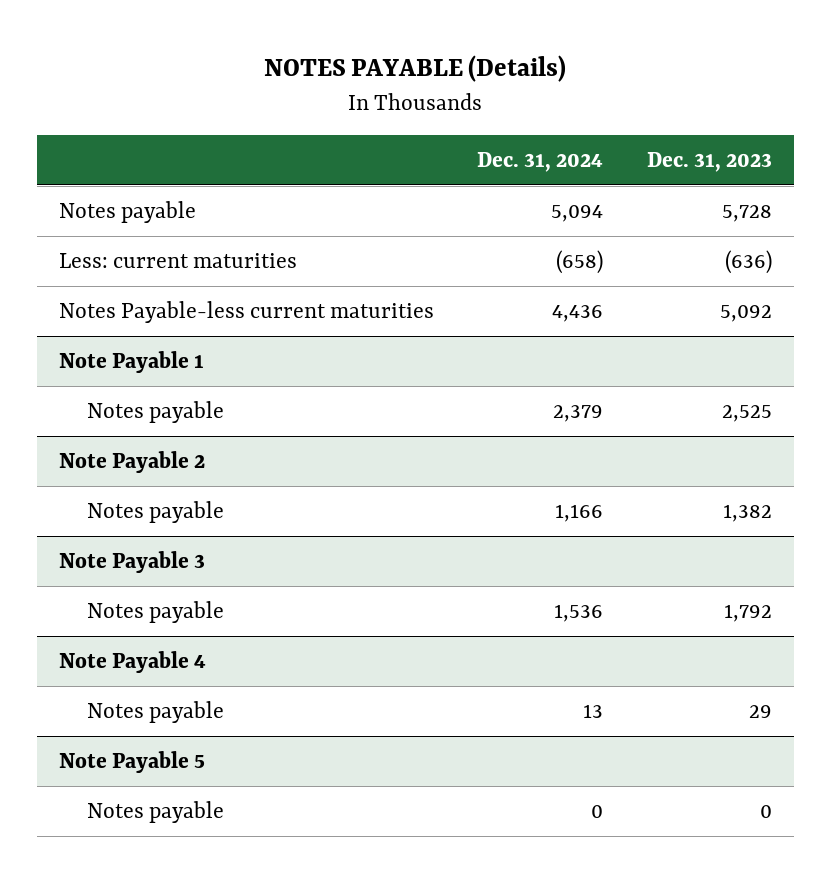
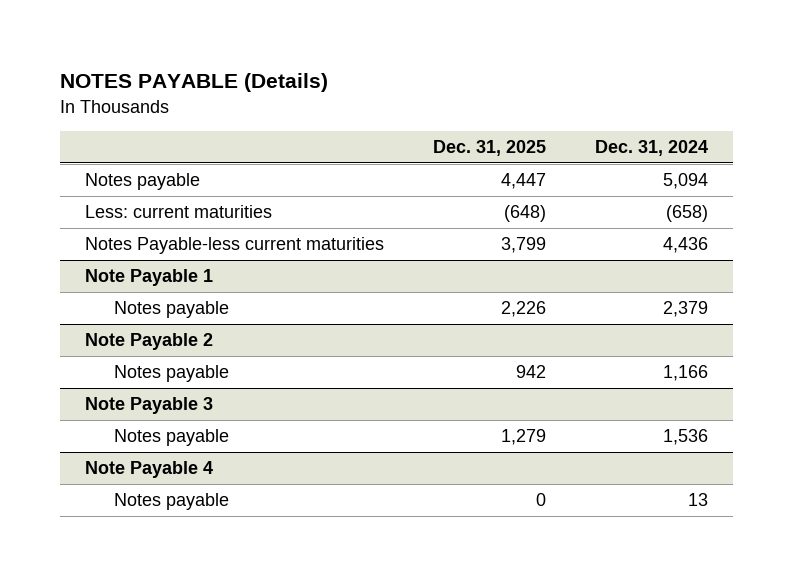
- | Dec. 31, 2024 | Dec. 31, 2023
+ | Dec. 31, 2025 | Dec. 31, 2024
- Note Payable 5
- Notes payable | 0 | 0

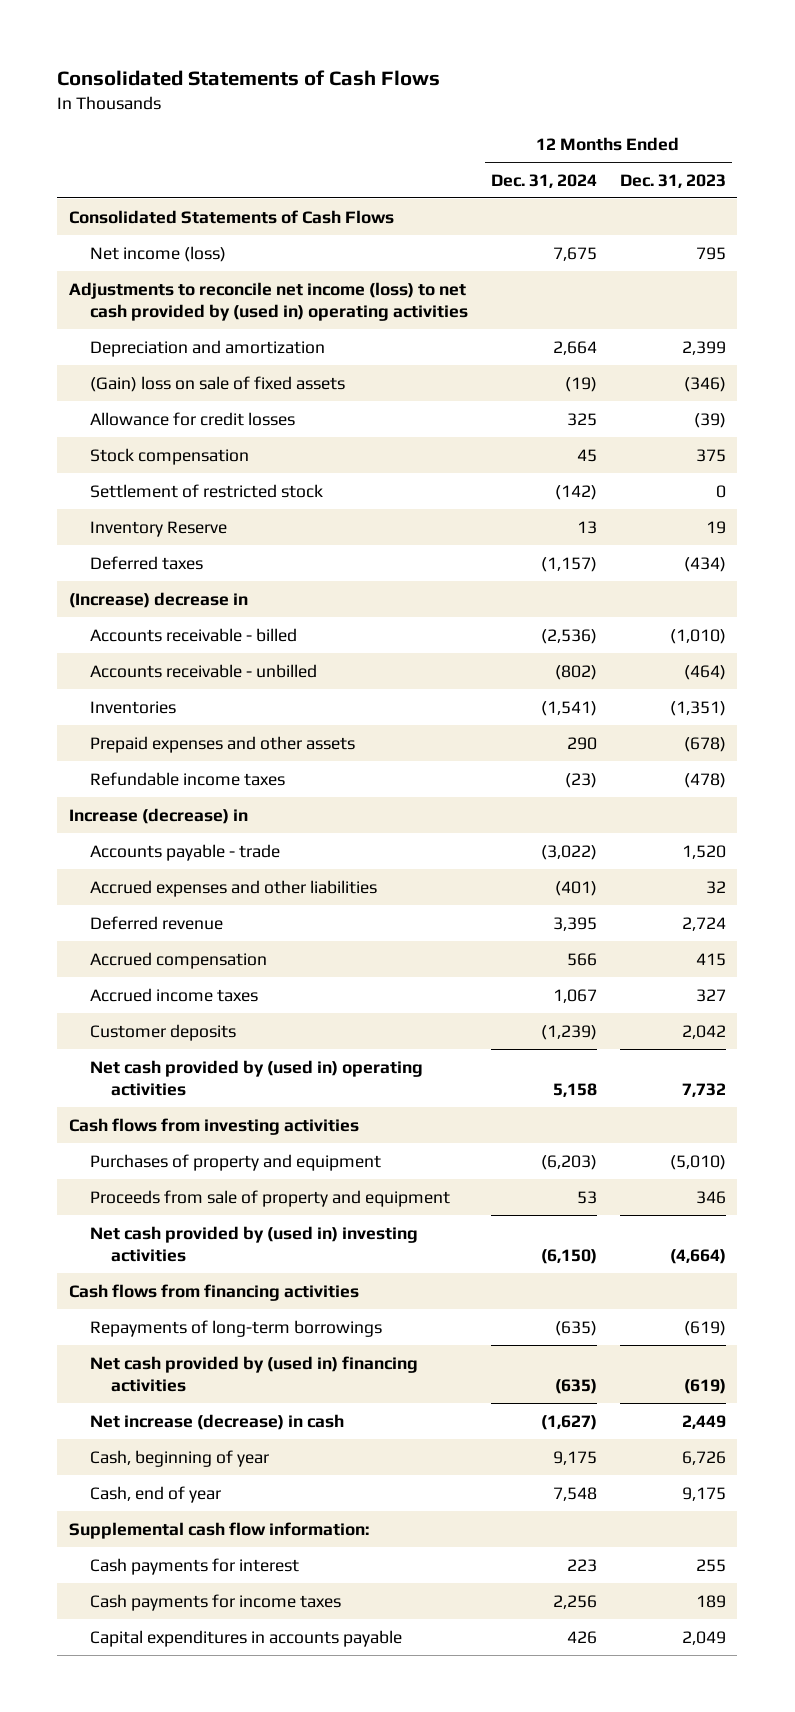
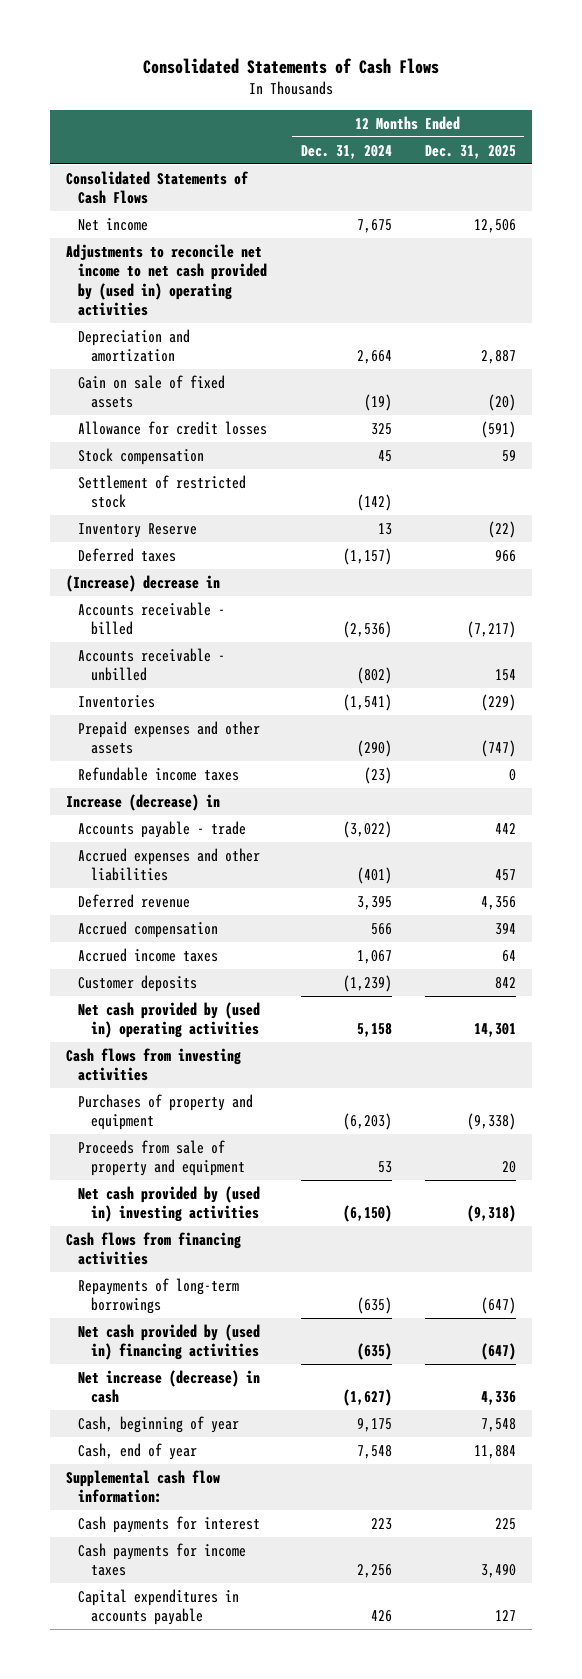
- | 12 Months Ended Dec. 31, 2024 | 12 Months Ended Dec. 31, 2023
+ | 12 Months Ended Dec. 31, 2024 | 12 Months Ended Dec. 31, 2025
- Net income (loss) | 7,675 | 795
- Adjustments to reconcile net income (loss) to net cash provided by (used in) operating activities
+ Net income | 7,675 | 12,506
+ Adjustments to reconcile net income to net cash provided by (used in) operating activities
- (Gain) loss on sale of fixed assets | (19) | (346)
+ Gain on sale of fixed assets | (19) | (20)
- Prepaid expenses and other assets | 290 | (678)
+ Prepaid expenses and other assets | (290) | (747)

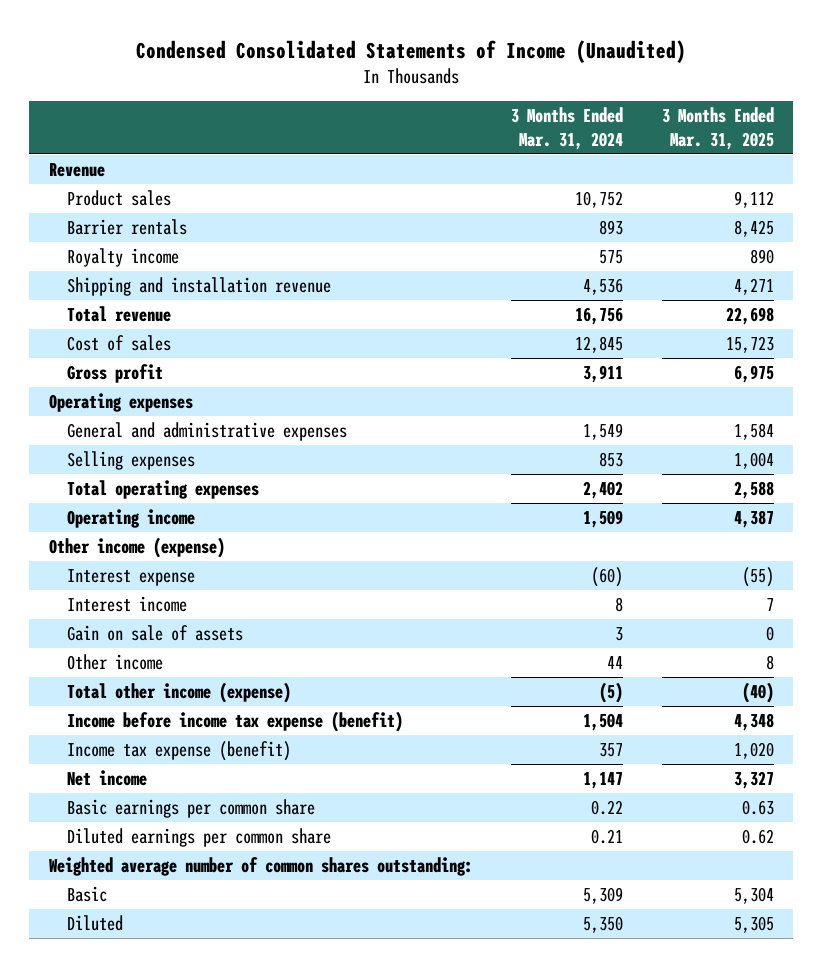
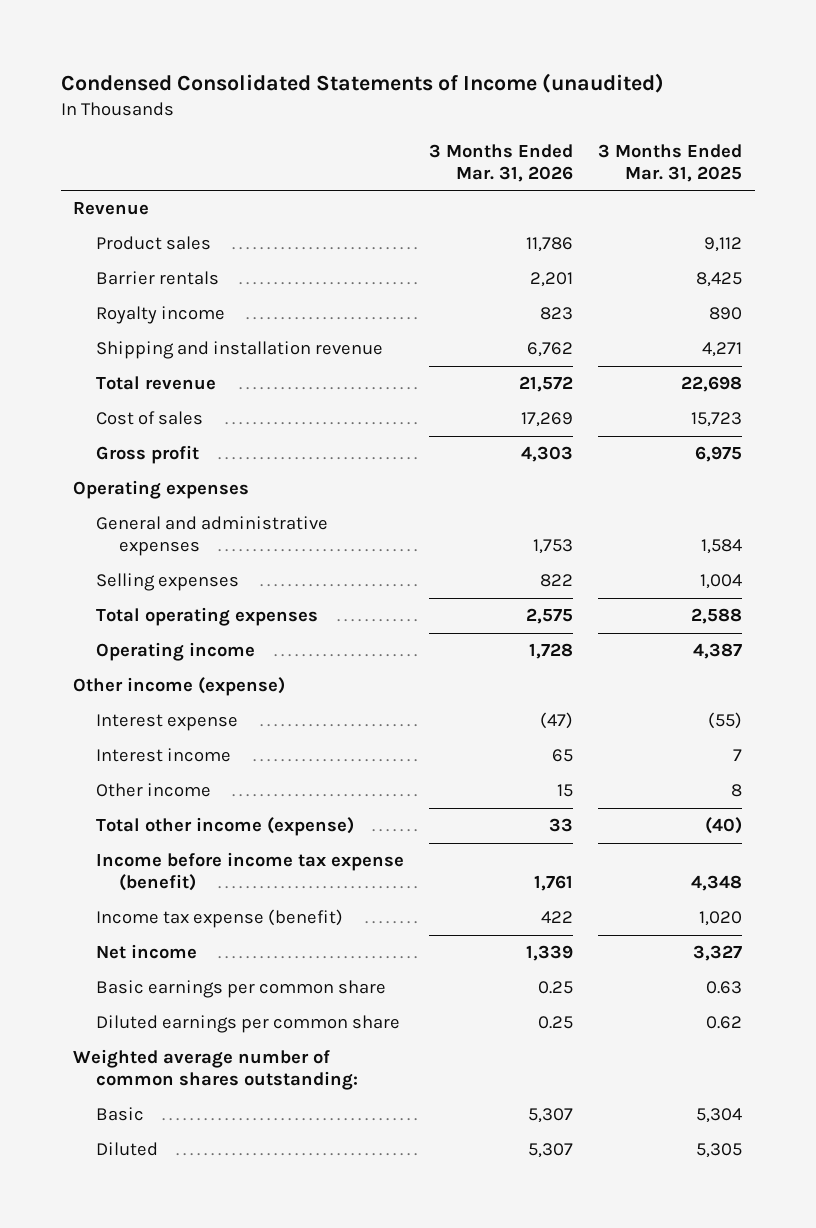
- Condensed Consolidated Statements of Income (Unaudited)
+ Condensed Consolidated Statements of Income (unaudited)
- | 3 Months Ended Mar. 31, 2024 | 3 Months Ended Mar. 31, 2025
+ | 3 Months Ended Mar. 31, 2026 | 3 Months Ended Mar. 31, 2025
- Gain on sale of assets | 3 | 0

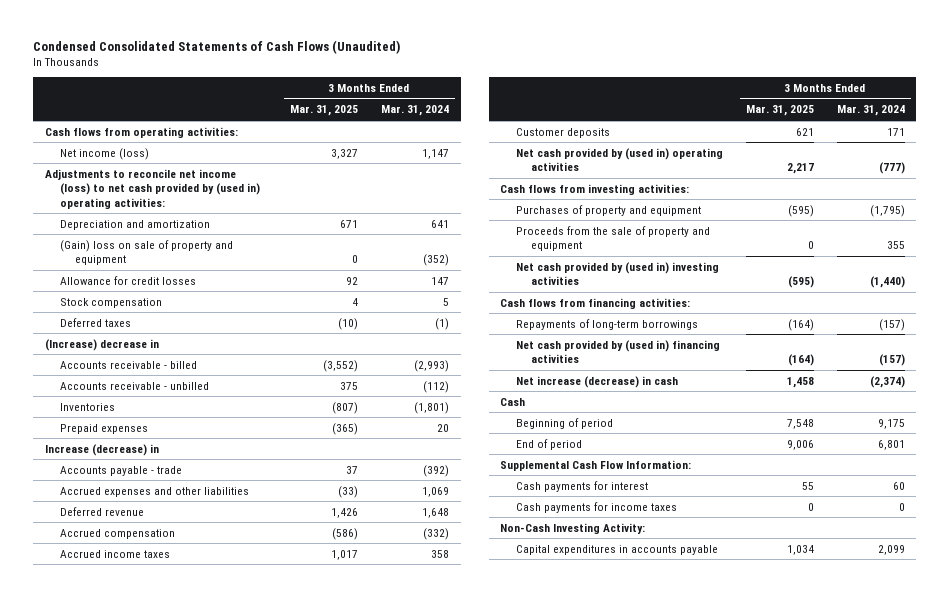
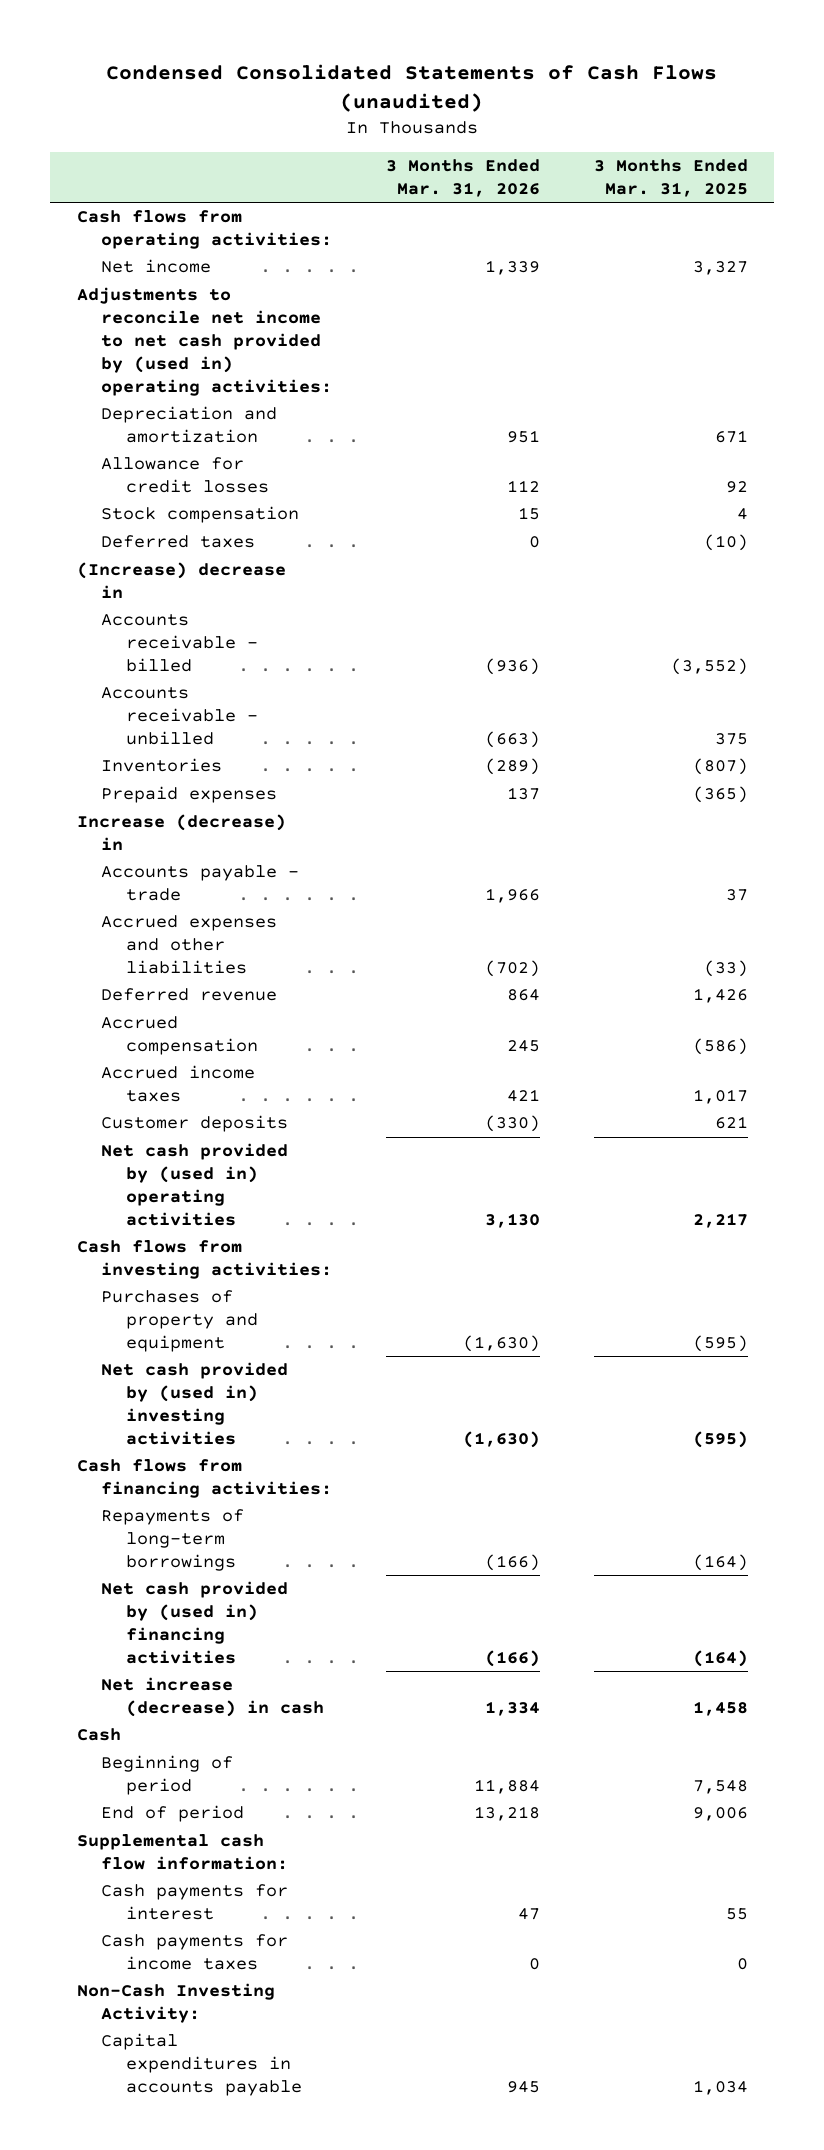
- Condensed Consolidated Statements of Cash Flows (Unaudited)
+ Condensed Consolidated Statements of Cash Flows (unaudited)
- | 3 Months Ended Mar. 31, 2025 | 3 Months Ended Mar. 31, 2024
+ | 3 Months Ended Mar. 31, 2026 | 3 Months Ended Mar. 31, 2025
- Net income (loss) | 3,327 | 1,147
- Adjustments to reconcile net income (loss) to net cash provided by (used in) operating activities:
+ Net income | 1,339 | 3,327
+ Adjustments to reconcile net income to net cash provided by (used in) operating activities:
- (Gain) loss on sale of property and equipment | 0 | (352)
- Proceeds from the sale of property and equipment | 0 | 355
- Supplemental Cash Flow Information:
+ Supplemental cash flow information:

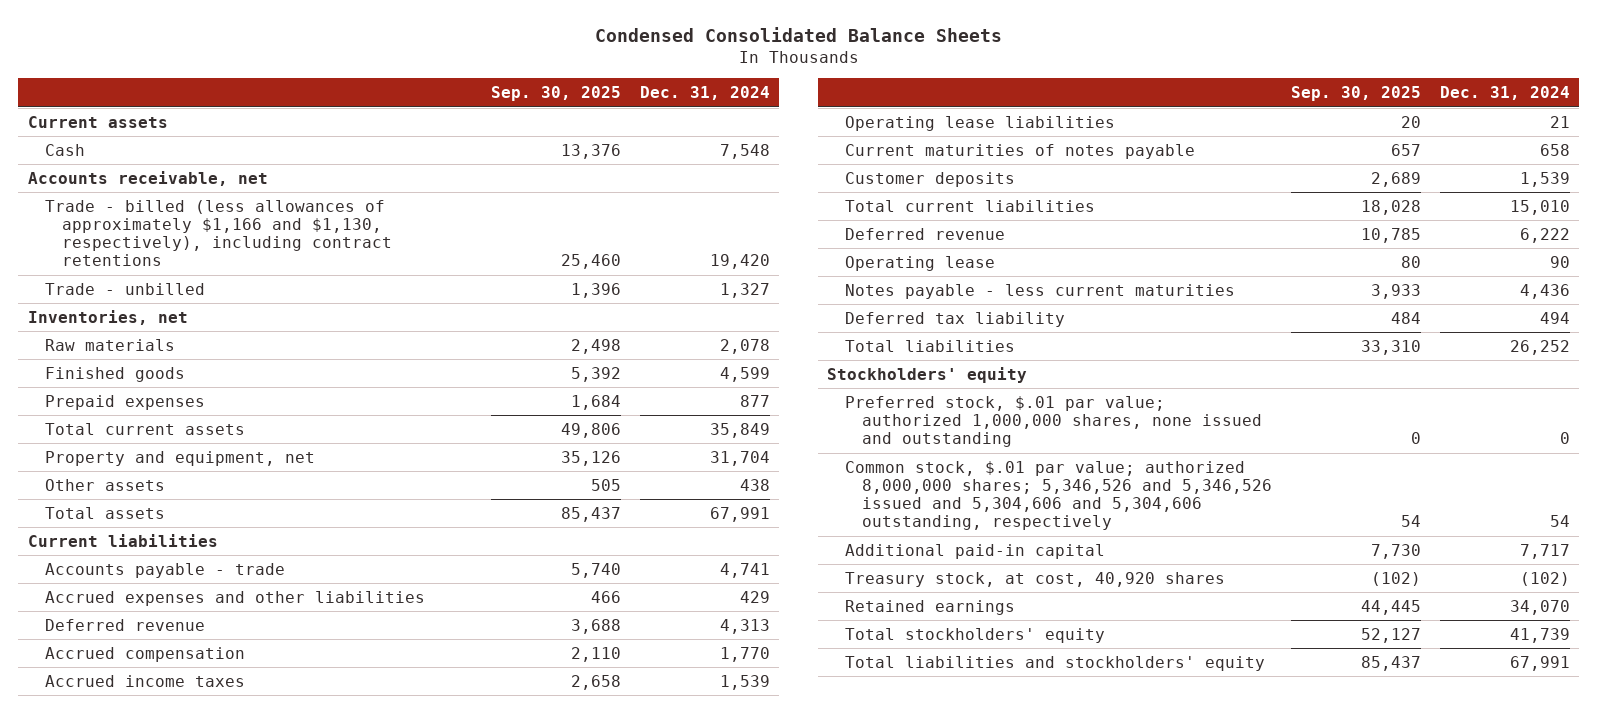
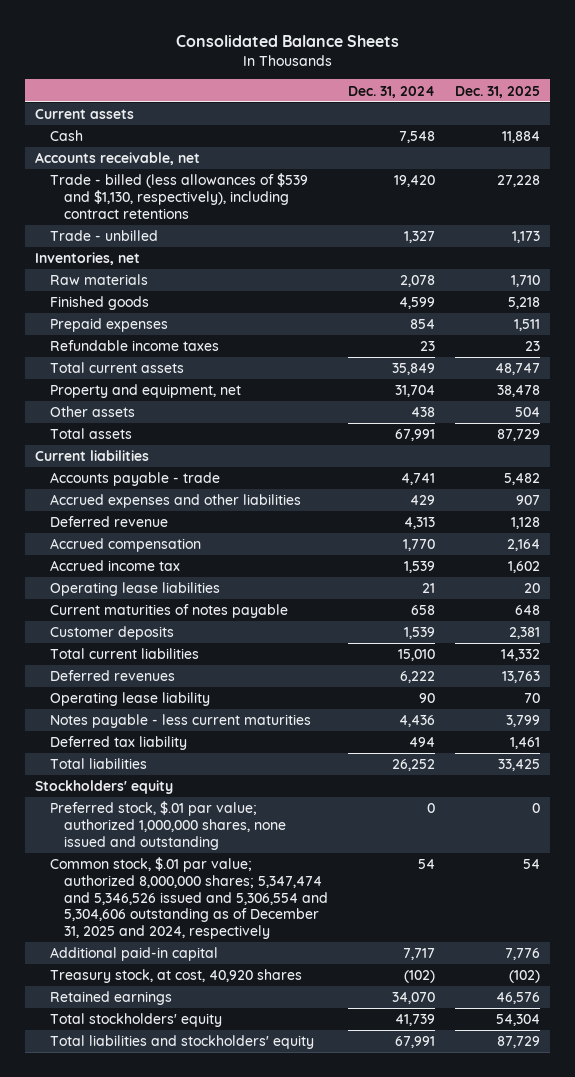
- Condensed Consolidated Balance Sheets
+ Consolidated Balance Sheets
- | Sep. 30, 2025 | Dec. 31, 2024
+ | Dec. 31, 2024 | Dec. 31, 2025
- Trade - billed (less allowances of approximately $1,166 and $1,130, respectively), including contract retentions | 25,460 | 19,420
+ Trade - billed (less allowances of $539 and $1,130, respectively), including contract retentions | 19,420 | 27,228
- Prepaid expenses | 1,684 | 877
+ Prepaid expenses | 854 | 1,511
+ Refundable income taxes | 23 | 23
- Accrued income taxes | 2,658 | 1,539
+ Accrued income tax | 1,539 | 1,602
- Deferred revenue | 10,785 | 6,222
- Operating lease | 80 | 90
+ Deferred revenues | 6,222 | 13,763
+ Operating lease liability | 90 | 70
- Common stock, $.01 par value; authorized 8,000,000 shares; 5,346,526 and 5,346,526 issued and 5,304,606 and 5,304,606 outstanding, respectively | 54 | 54
+ Common stock, $.01 par value; authorized 8,000,000 shares; 5,347,474 and 5,346,526 issued and 5,306,554 and 5,304,606 outstanding as of December 31, 2025 and 2024, respectively | 54 | 54

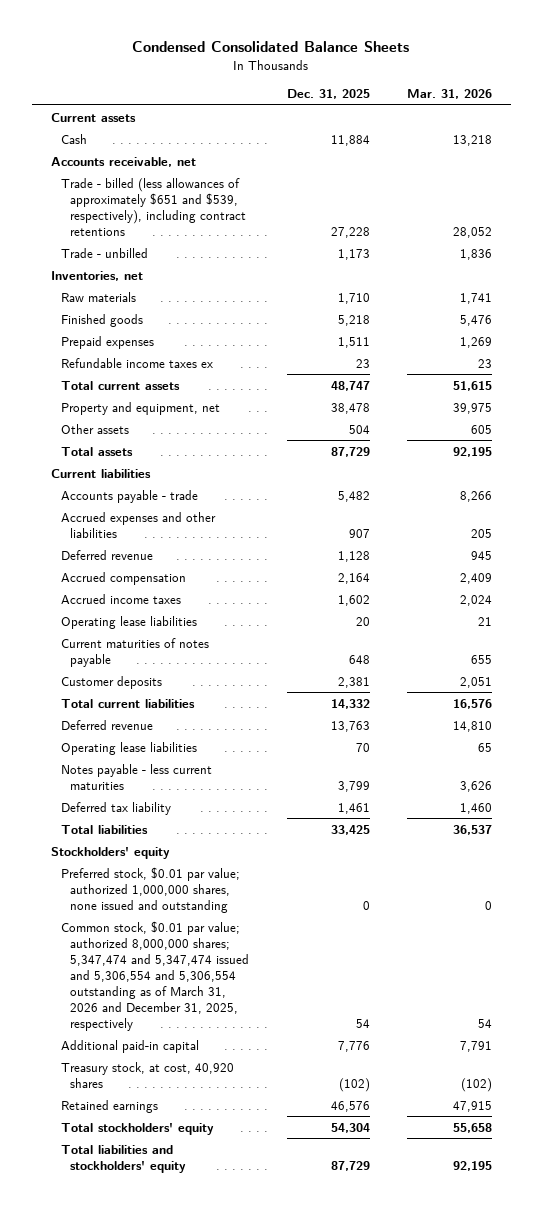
- Consolidated Balance Sheets
+ Condensed Consolidated Balance Sheets
- | Dec. 31, 2024 | Dec. 31, 2025
+ | Dec. 31, 2025 | Mar. 31, 2026
- Trade - billed (less allowances of $539 and $1,130, respectively), including contract retentions | 19,420 | 27,228
+ Trade - billed (less allowances of approximately $651 and $539, respectively), including contract retentions | 27,228 | 28,052
- Refundable income taxes | 23 | 23
+ Refundable income taxes ex | 23 | 23
- Accrued income tax | 1,539 | 1,602
+ Accrued income taxes | 1,602 | 2,024
- Deferred revenues | 6,222 | 13,763
- Operating lease liability | 90 | 70
+ Deferred revenue | 13,763 | 14,810
+ Operating lease liabilities | 70 | 65
- Preferred stock, $.01 par value; authorized 1,000,000 shares, none issued and outstanding | 0 | 0
- Common stock, $.01 par value; authorized 8,000,000 shares; 5,347,474 and 5,346,526 issued and 5,306,554 and 5,304,606 outstanding as of December 31, 2025 and 2024, respectively | 54 | 54
+ Preferred stock, $0.01 par value; authorized 1,000,000 shares, none issued and outstanding | 0 | 0
+ Common stock, $0.01 par value; authorized 8,000,000 shares; 5,347,474 and 5,347,474 issued and 5,306,554 and 5,306,554 outstanding as of March 31, 2026 and December 31, 2025, respectively | 54 | 54

